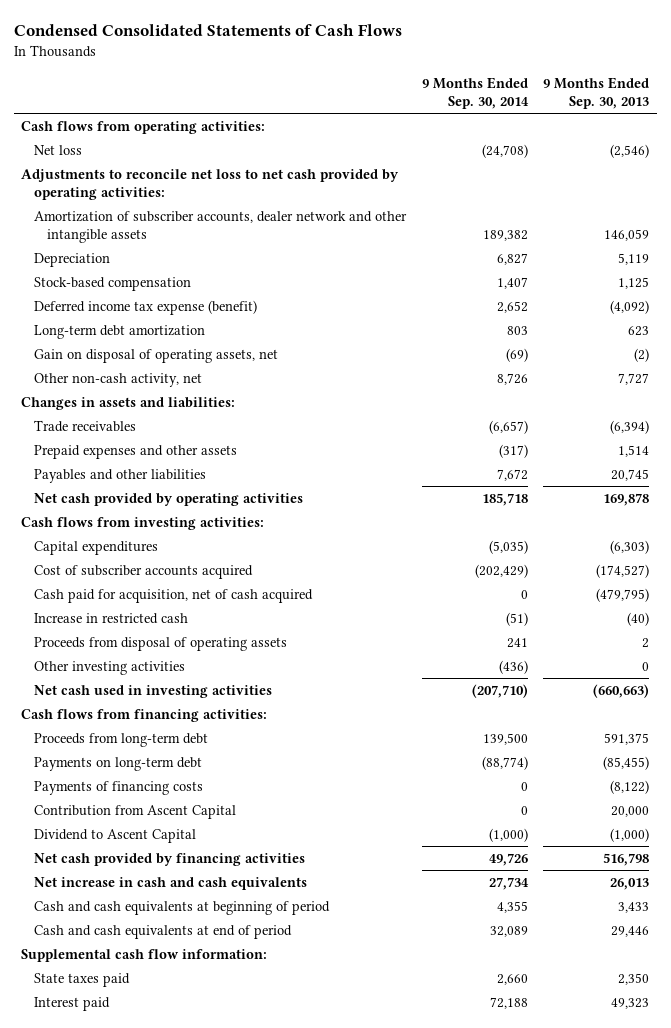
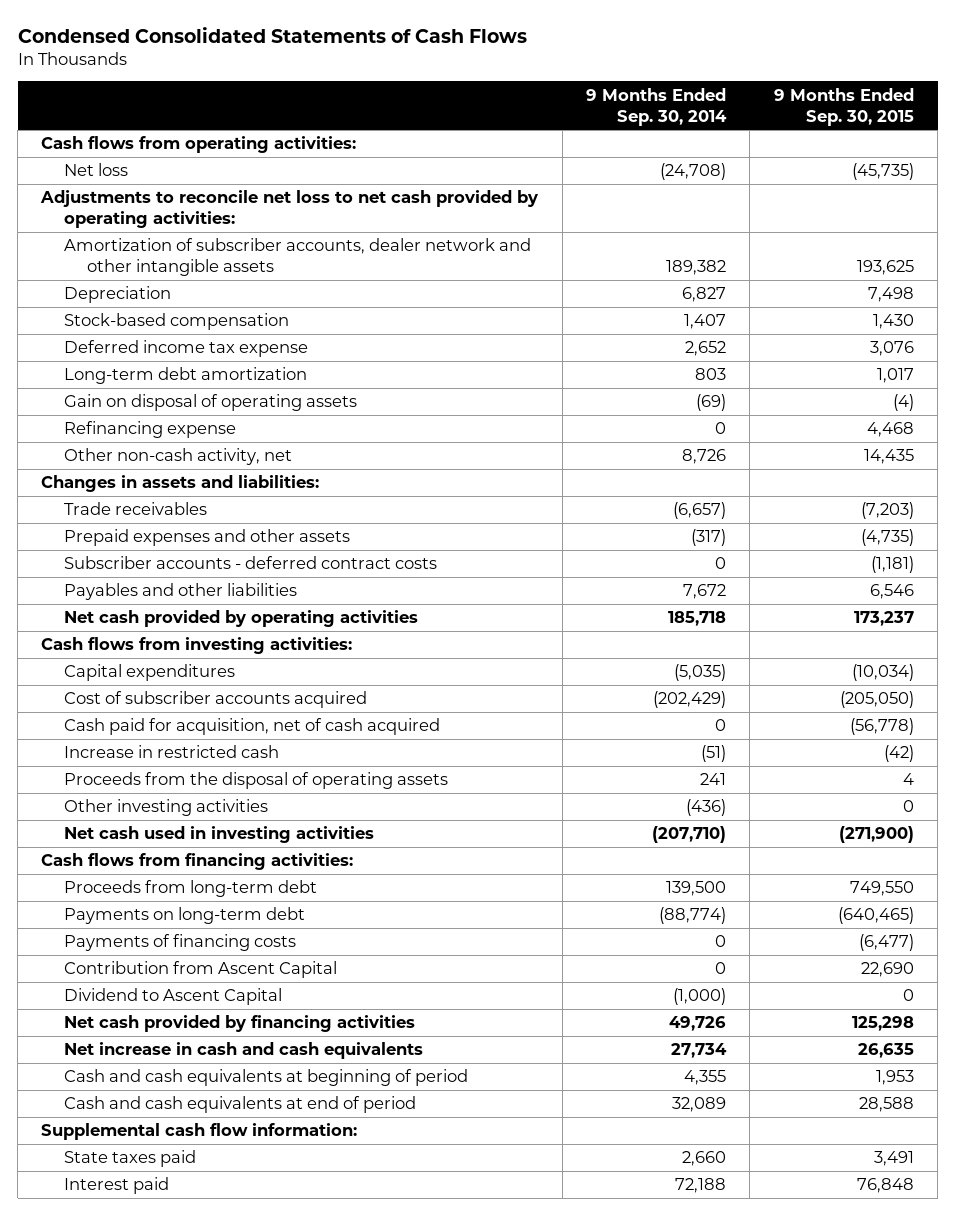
- | 9 Months Ended Sep. 30, 2014 | 9 Months Ended Sep. 30, 2013
+ | 9 Months Ended Sep. 30, 2014 | 9 Months Ended Sep. 30, 2015
- Deferred income tax expense (benefit) | 2,652 | (4,092)
+ Deferred income tax expense | 2,652 | 3,076
- Gain on disposal of operating assets, net | (69) | (2)
+ Gain on disposal of operating assets | (69) | (4)
+ Refinancing expense | 0 | 4,468
+ Subscriber accounts - deferred contract costs | 0 | (1,181)
- Proceeds from disposal of operating assets | 241 | 2
+ Proceeds from the disposal of operating assets | 241 | 4

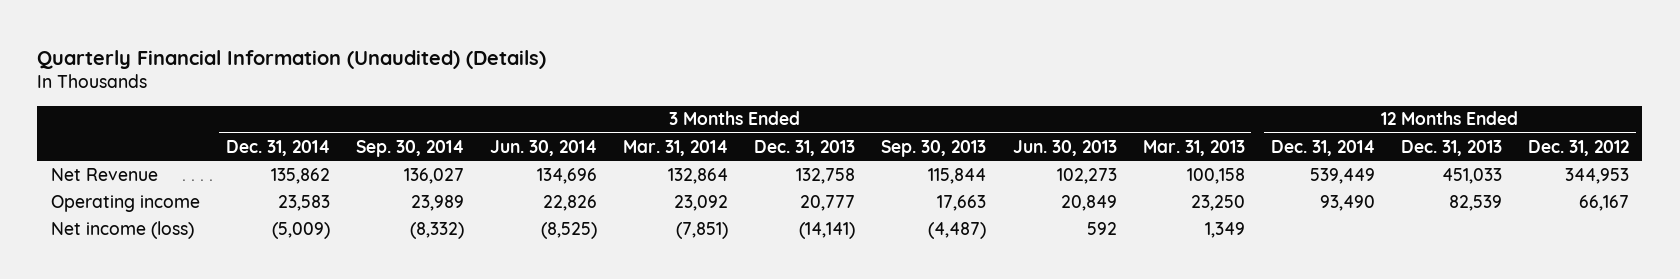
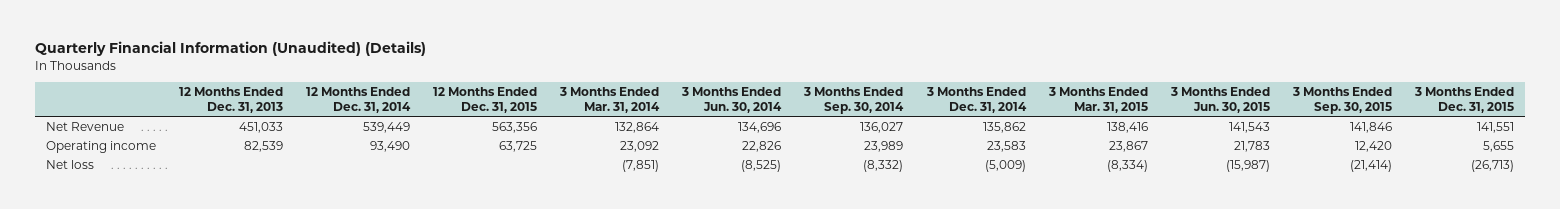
- | 3 Months Ended Dec. 31, 2014 | 3 Months Ended Sep. 30, 2014 | 3 Months Ended Jun. 30, 2014 | 3 Months Ended Mar. 31, 2014 | 3 Months Ended Dec. 31, 2013 | 3 Months Ended Sep. 30, 2013 | 3 Months Ended Jun. 30, 2013 | 3 Months Ended Mar. 31, 2013 | 12 Months Ended Dec. 31, 2014 | 12 Months Ended Dec. 31, 2013 | 12 Months Ended Dec. 31, 2012
+ | 12 Months Ended Dec. 31, 2013 | 12 Months Ended Dec. 31, 2014 | 12 Months Ended Dec. 31, 2015 | 3 Months Ended Mar. 31, 2014 | 3 Months Ended Jun. 30, 2014 | 3 Months Ended Sep. 30, 2014 | 3 Months Ended Dec. 31, 2014 | 3 Months Ended Mar. 31, 2015 | 3 Months Ended Jun. 30, 2015 | 3 Months Ended Sep. 30, 2015 | 3 Months Ended Dec. 31, 2015
- Net income (loss) | (5,009) | (8,332) | (8,525) | (7,851) | (14,141) | (4,487) | 592 | 1,349 | | |
+ Net loss | | | | (7,851) | (8,525) | (8,332) | (5,009) | (8,334) | (15,987) | (21,414) | (26,713)

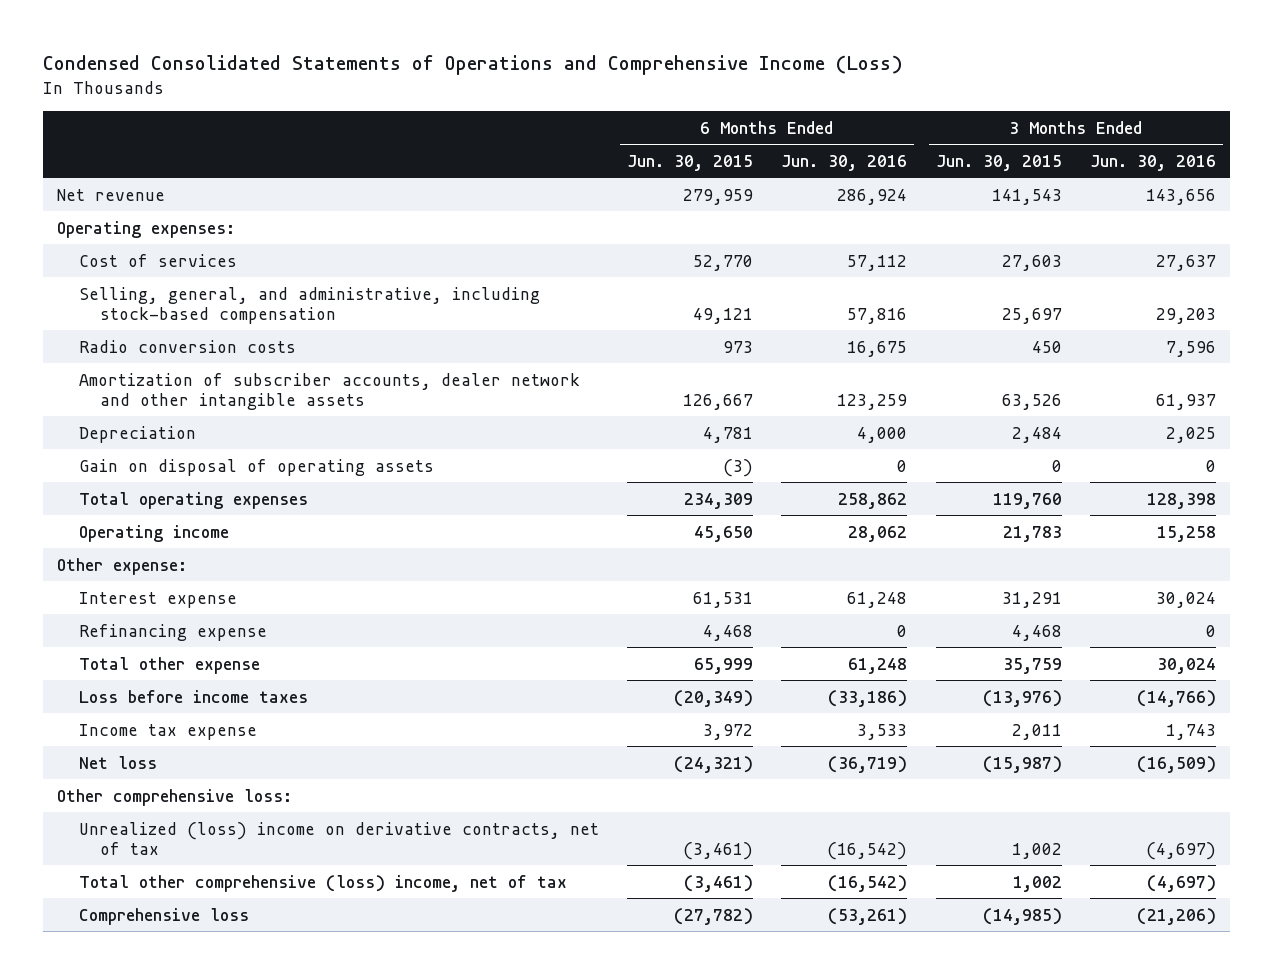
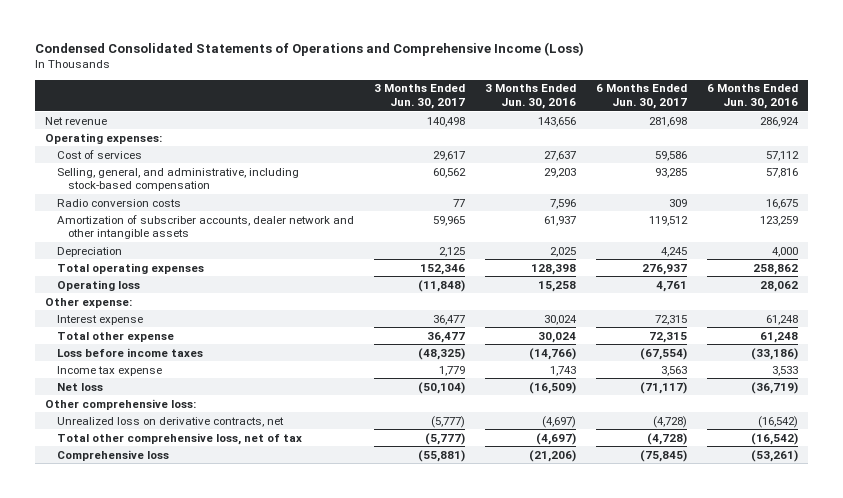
- | 6 Months Ended Jun. 30, 2015 | 6 Months Ended Jun. 30, 2016 | 3 Months Ended Jun. 30, 2015 | 3 Months Ended Jun. 30, 2016
+ | 3 Months Ended Jun. 30, 2017 | 3 Months Ended Jun. 30, 2016 | 6 Months Ended Jun. 30, 2017 | 6 Months Ended Jun. 30, 2016
- Gain on disposal of operating assets | (3) | 0 | 0 | 0
- Operating income | 45,650 | 28,062 | 21,783 | 15,258
+ Operating loss | (11,848) | 15,258 | 4,761 | 28,062
- Refinancing expense | 4,468 | 0 | 4,468 | 0
- Unrealized (loss) income on derivative contracts, net of tax | (3,461) | (16,542) | 1,002 | (4,697)
- Total other comprehensive (loss) income, net of tax | (3,461) | (16,542) | 1,002 | (4,697)
+ Unrealized loss on derivative contracts, net | (5,777) | (4,697) | (4,728) | (16,542)
+ Total other comprehensive loss, net of tax | (5,777) | (4,697) | (4,728) | (16,542)

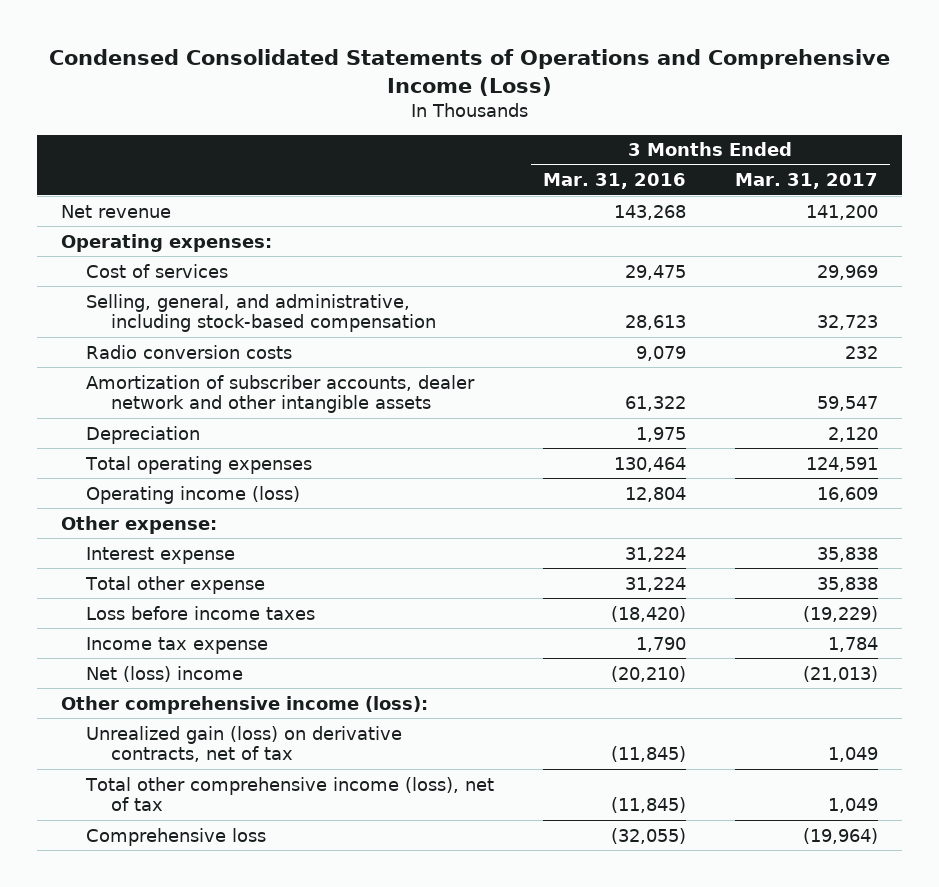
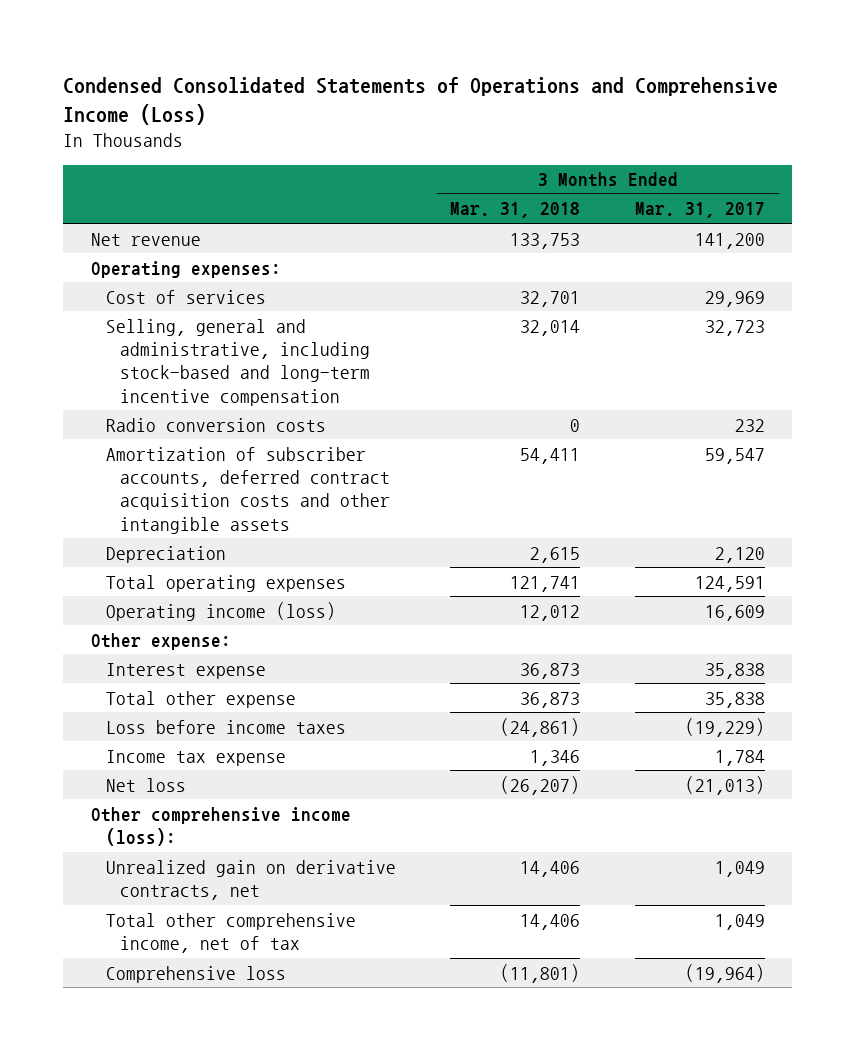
- | 3 Months Ended Mar. 31, 2016 | 3 Months Ended Mar. 31, 2017
+ | 3 Months Ended Mar. 31, 2018 | 3 Months Ended Mar. 31, 2017
- Selling, general, and administrative, including stock-based compensation | 28,613 | 32,723
+ Selling, general and administrative, including stock-based and long-term incentive compensation | 32,014 | 32,723
- Amortization of subscriber accounts, dealer network and other intangible assets | 61,322 | 59,547
+ Amortization of subscriber accounts, deferred contract acquisition costs and other intangible assets | 54,411 | 59,547
- Net (loss) income | (20,210) | (21,013)
+ Net loss | (26,207) | (21,013)
- Unrealized gain (loss) on derivative contracts, net of tax | (11,845) | 1,049
- Total other comprehensive income (loss), net of tax | (11,845) | 1,049
+ Unrealized gain on derivative contracts, net | 14,406 | 1,049
+ Total other comprehensive income, net of tax | 14,406 | 1,049

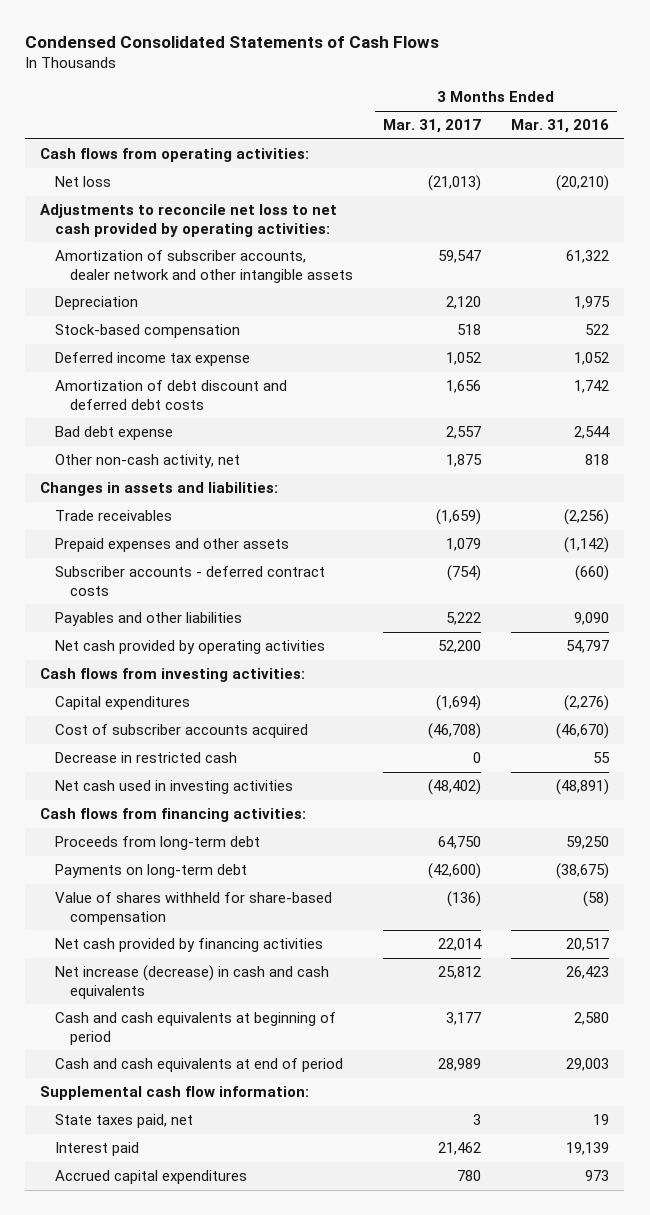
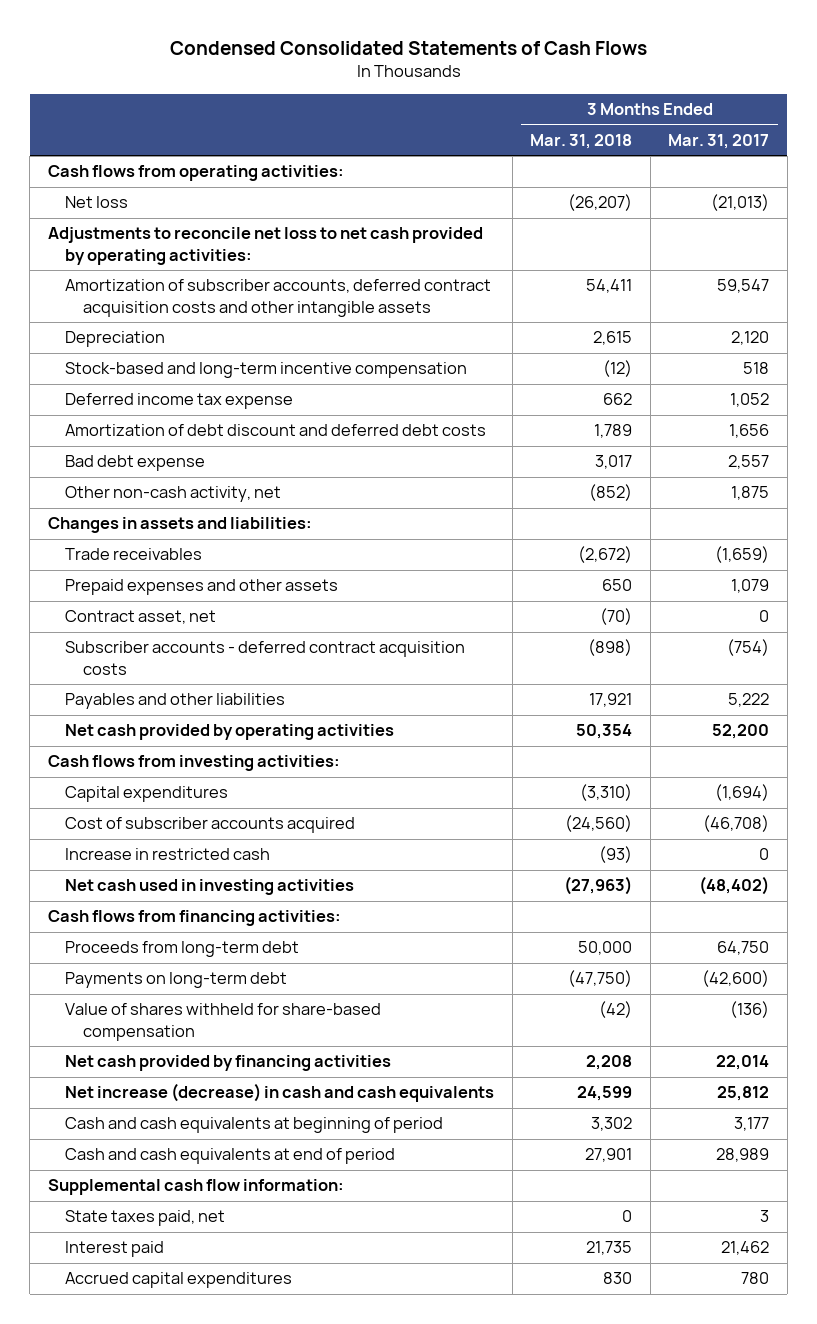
- | 3 Months Ended Mar. 31, 2017 | 3 Months Ended Mar. 31, 2016
+ | 3 Months Ended Mar. 31, 2018 | 3 Months Ended Mar. 31, 2017
- Amortization of subscriber accounts, dealer network and other intangible assets | 59,547 | 61,322
+ Amortization of subscriber accounts, deferred contract acquisition costs and other intangible assets | 54,411 | 59,547
- Stock-based compensation | 518 | 522
+ Stock-based and long-term incentive compensation | (12) | 518
- Subscriber accounts - deferred contract costs | (754) | (660)
+ Contract asset, net | (70) | 0
+ Subscriber accounts - deferred contract acquisition costs | (898) | (754)
- Decrease in restricted cash | 0 | 55
+ Increase in restricted cash | (93) | 0

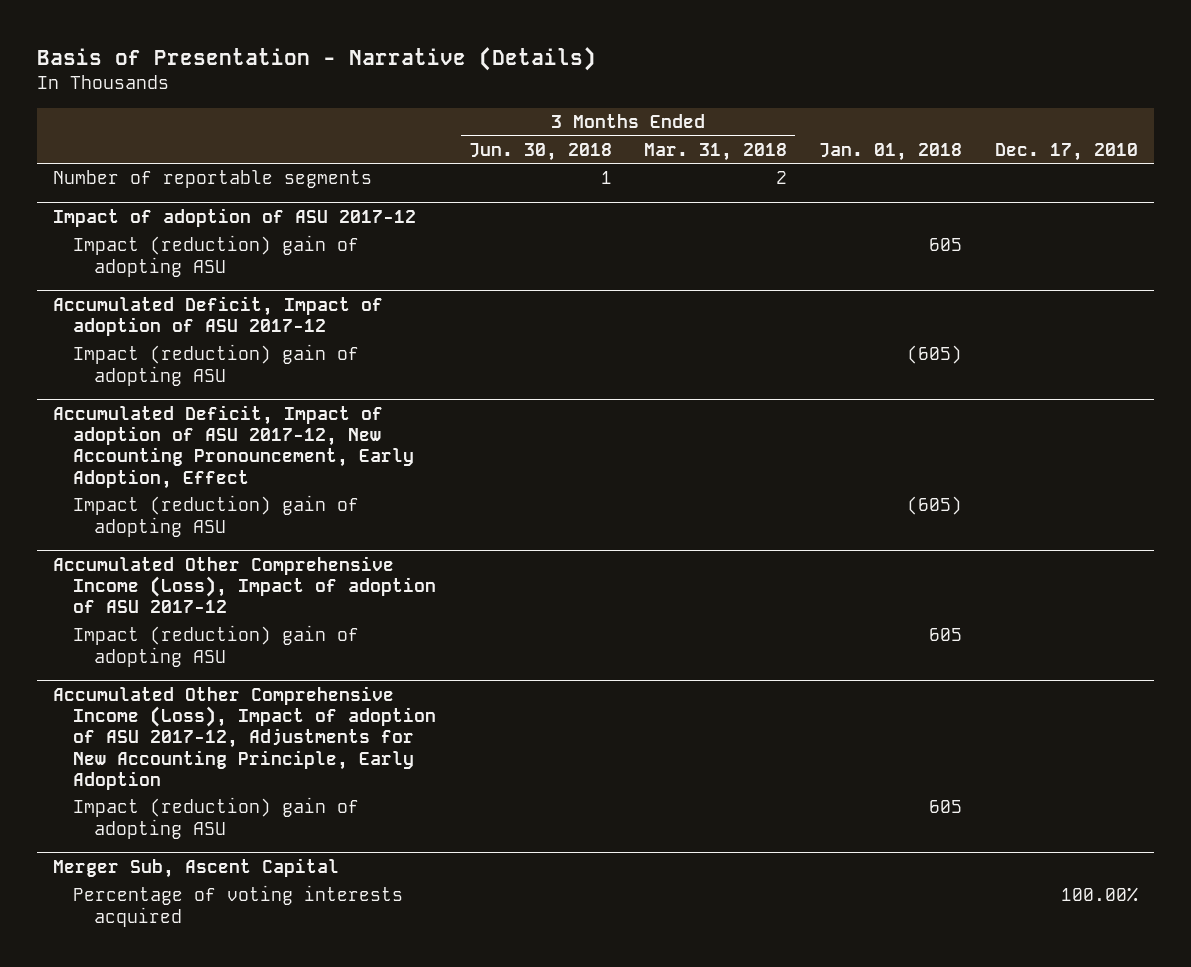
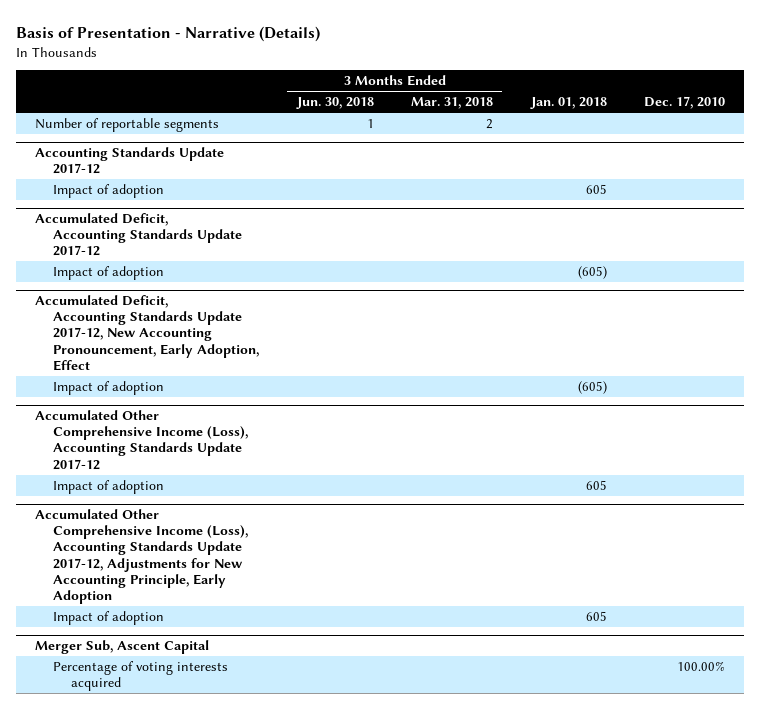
- Impact of adoption of ASU 2017-12
- Impact (reduction) gain of adopting ASU | | | 605 |
- Accumulated Deficit, Impact of adoption of ASU 2017-12
- Impact (reduction) gain of adopting ASU | | | (605) |
- Accumulated Deficit, Impact of adoption of ASU 2017-12, New Accounting Pronouncement, Early Adoption, Effect
- Impact (reduction) gain of adopting ASU | | | (605) |
- Accumulated Other Comprehensive Income (Loss), Impact of adoption of ASU 2017-12
- Impact (reduction) gain of adopting ASU | | | 605 |
- Accumulated Other Comprehensive Income (Loss), Impact of adoption of ASU 2017-12, Adjustments for New Accounting Principle, Early Adoption
- Impact (reduction) gain of adopting ASU | | | 605 |
+ Accounting Standards Update 2017-12
+ Impact of adoption | | | 605 |
+ Accumulated Deficit, Accounting Standards Update 2017-12
+ Impact of adoption | | | (605) |
+ Accumulated Deficit, Accounting Standards Update 2017-12, New Accounting Pronouncement, Early Adoption, Effect
+ Impact of adoption | | | (605) |
+ Accumulated Other Comprehensive Income (Loss), Accounting Standards Update 2017-12
+ Impact of adoption | | | 605 |
+ Accumulated Other Comprehensive Income (Loss), Accounting Standards Update 2017-12, Adjustments for New Accounting Principle, Early Adoption
+ Impact of adoption | | | 605 |

